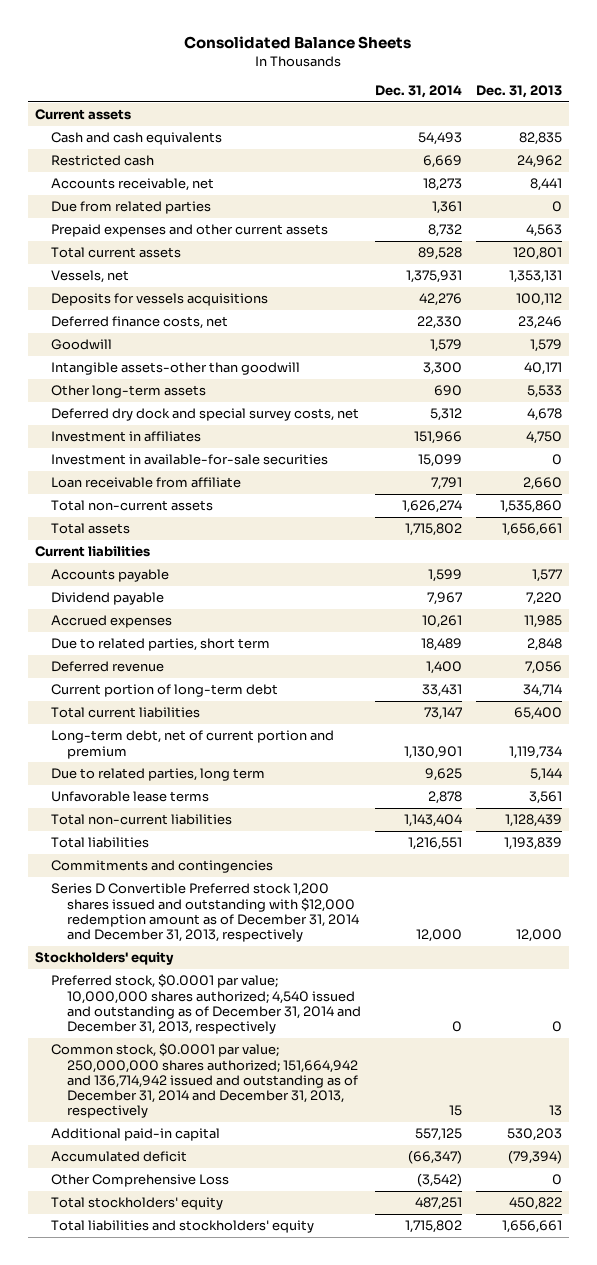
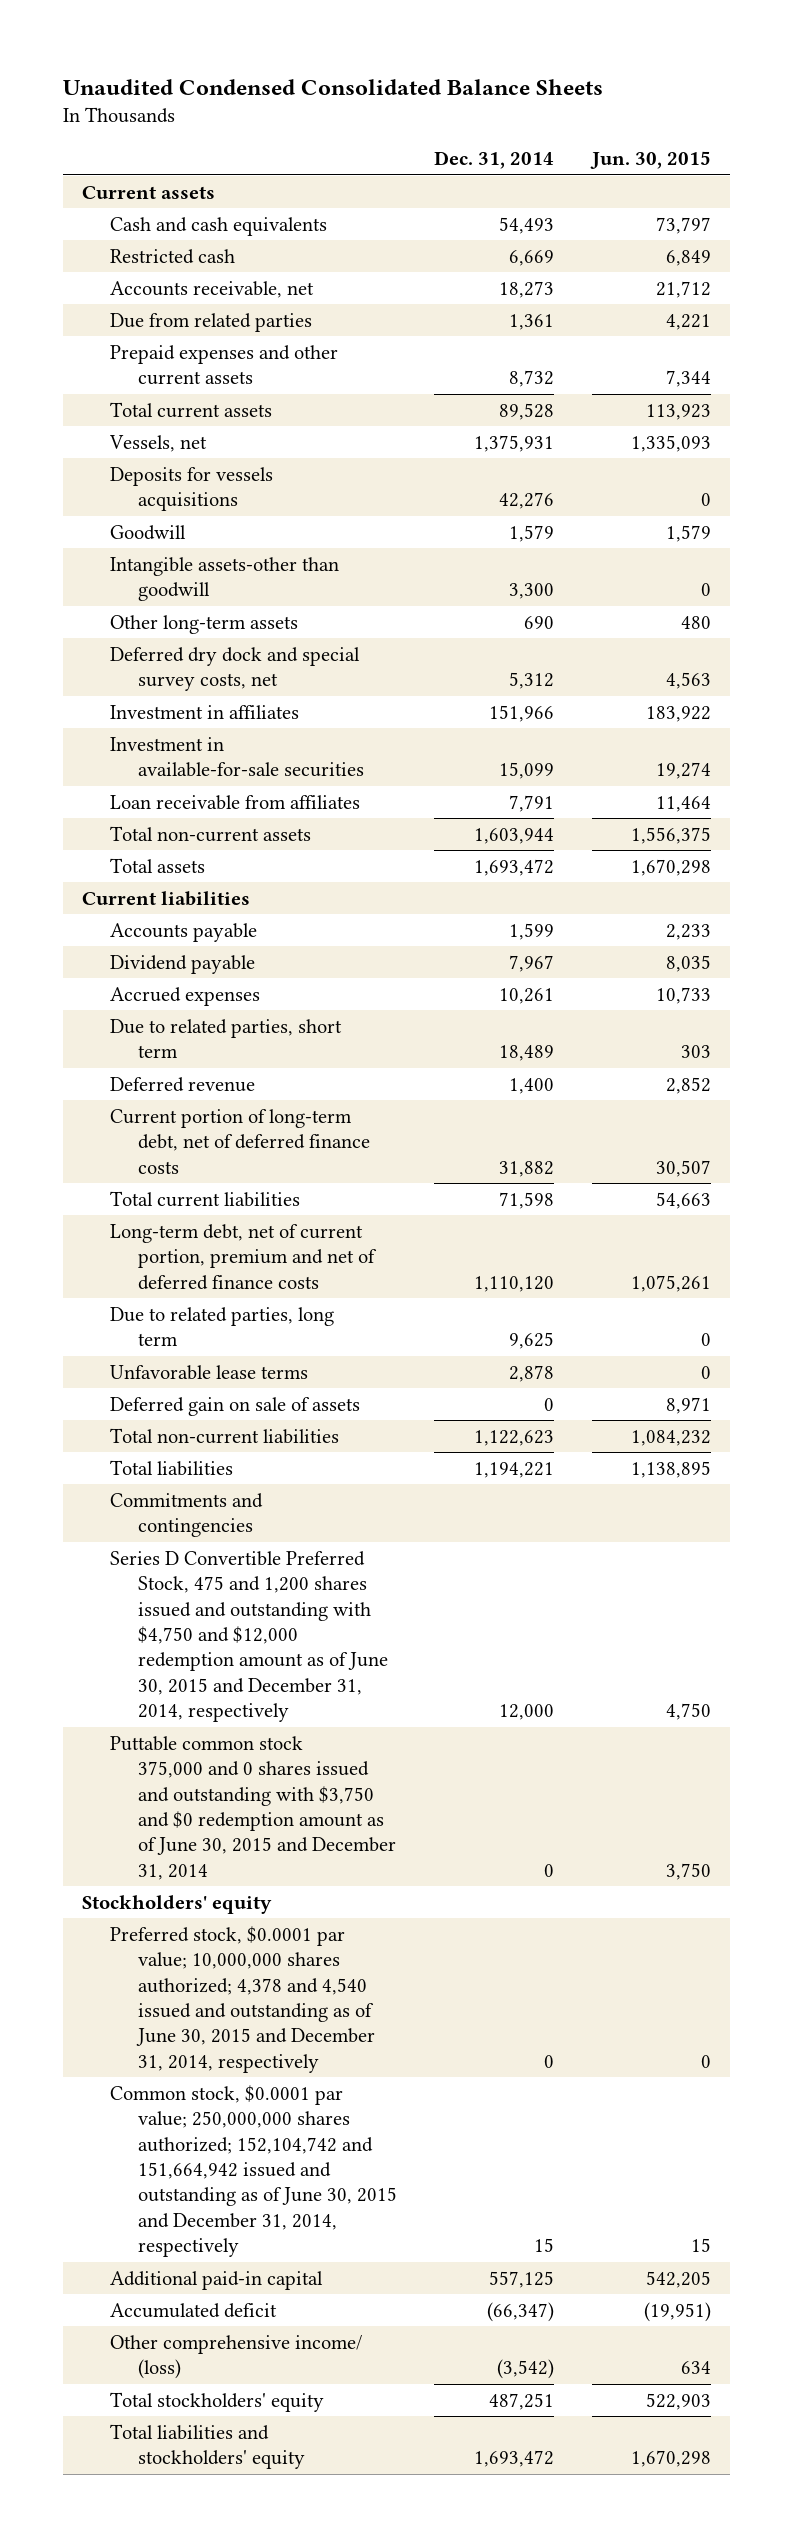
- Consolidated Balance Sheets
+ Unaudited Condensed Consolidated Balance Sheets
- | Dec. 31, 2014 | Dec. 31, 2013
+ | Dec. 31, 2014 | Jun. 30, 2015
- Deferred finance costs, net | 22,330 | 23,246
- Loan receivable from affiliate | 7,791 | 2,660
- Total non-current assets | 1,626,274 | 1,535,860
- Total assets | 1,715,802 | 1,656,661
+ Loan receivable from affiliates | 7,791 | 11,464
+ Total non-current assets | 1,603,944 | 1,556,375
+ Total assets | 1,693,472 | 1,670,298
- Current portion of long-term debt | 33,431 | 34,714
- Total current liabilities | 73,147 | 65,400
- Long-term debt, net of current portion and premium | 1,130,901 | 1,119,734
+ Current portion of long-term debt, net of deferred finance costs | 31,882 | 30,507
+ Total current liabilities | 71,598 | 54,663
+ Long-term debt, net of current portion, premium and net of deferred finance costs | 1,110,120 | 1,075,261
- Total non-current liabilities | 1,143,404 | 1,128,439
- Total liabilities | 1,216,551 | 1,193,839
+ Deferred gain on sale of assets | 0 | 8,971
+ Total non-current liabilities | 1,122,623 | 1,084,232
+ Total liabilities | 1,194,221 | 1,138,895
- Series D Convertible Preferred stock 1,200 shares issued and outstanding with $12,000 redemption amount as of December 31, 2014 and December 31, 2013, respectively | 12,000 | 12,000
+ Series D Convertible Preferred Stock, 475 and 1,200 shares issued and outstanding with $4,750 and $12,000 redemption amount as of June 30, 2015 and December 31, 2014, respectively | 12,000 | 4,750
+ Puttable common stock 375,000 and 0 shares issued and outstanding with $3,750 and $0 redemption amount as of June 30, 2015 and December 31, 2014 | 0 | 3,750
- Preferred stock, $0.0001 par value; 10,000,000 shares authorized; 4,540 issued and outstanding as of December 31, 2014 and December 31, 2013, respectively | 0 | 0
- Common stock, $0.0001 par value; 250,000,000 shares authorized; 151,664,942 and 136,714,942 issued and outstanding as of December 31, 2014 and December 31, 2013, respectively | 15 | 13
+ Preferred stock, $0.0001 par value; 10,000,000 shares authorized; 4,378 and 4,540 issued and outstanding as of June 30, 2015 and December 31, 2014, respectively | 0 | 0
+ Common stock, $0.0001 par value; 250,000,000 shares authorized; 152,104,742 and 151,664,942 issued and outstanding as of June 30, 2015 and December 31, 2014, respectively | 15 | 15
- Other Comprehensive Loss | (3,542) | 0
+ Other comprehensive income/ (loss) | (3,542) | 634
- Total liabilities and stockholders' equity | 1,715,802 | 1,656,661
+ Total liabilities and stockholders' equity | 1,693,472 | 1,670,298

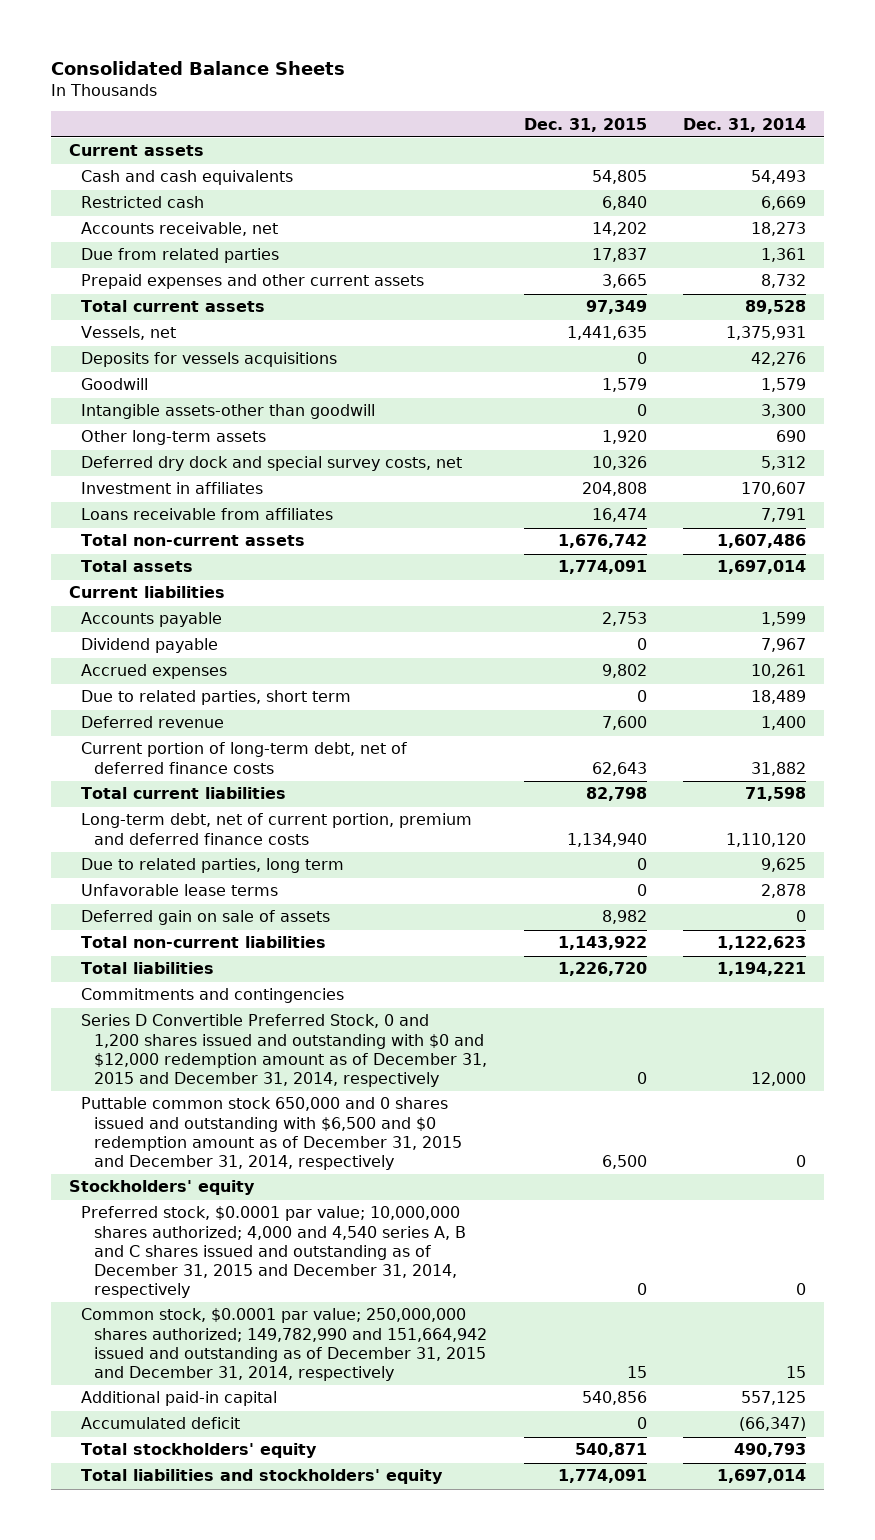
- Unaudited Condensed Consolidated Balance Sheets
+ Consolidated Balance Sheets
- | Dec. 31, 2014 | Jun. 30, 2015
+ | Dec. 31, 2015 | Dec. 31, 2014
- Investment in affiliates | 151,966 | 183,922
- Investment in available-for-sale securities | 15,099 | 19,274
- Loan receivable from affiliates | 7,791 | 11,464
- Total non-current assets | 1,603,944 | 1,556,375
- Total assets | 1,693,472 | 1,670,298
+ Investment in affiliates | 204,808 | 170,607
+ Loans receivable from affiliates | 16,474 | 7,791
+ Total non-current assets | 1,676,742 | 1,607,486
+ Total assets | 1,774,091 | 1,697,014
- Long-term debt, net of current portion, premium and net of deferred finance costs | 1,110,120 | 1,075,261
+ Long-term debt, net of current portion, premium and deferred finance costs | 1,134,940 | 1,110,120
- Series D Convertible Preferred Stock, 475 and 1,200 shares issued and outstanding with $4,750 and $12,000 redemption amount as of June 30, 2015 and December 31, 2014, respectively | 12,000 | 4,750
- Puttable common stock 375,000 and 0 shares issued and outstanding with $3,750 and $0 redemption amount as of June 30, 2015 and December 31, 2014 | 0 | 3,750
+ Series D Convertible Preferred Stock, 0 and 1,200 shares issued and outstanding with $0 and $12,000 redemption amount as of December 31, 2015 and December 31, 2014, respectively | 0 | 12,000
+ Puttable common stock 650,000 and 0 shares issued and outstanding with $6,500 and $0 redemption amount as of December 31, 2015 and December 31, 2014, respectively | 6,500 | 0
- Preferred stock, $0.0001 par value; 10,000,000 shares authorized; 4,378 and 4,540 issued and outstanding as of June 30, 2015 and December 31, 2014, respectively | 0 | 0
- Common stock, $0.0001 par value; 250,000,000 shares authorized; 152,104,742 and 151,664,942 issued and outstanding as of June 30, 2015 and December 31, 2014, respectively | 15 | 15
+ Preferred stock, $0.0001 par value; 10,000,000 shares authorized; 4,000 and 4,540 series A, B and C shares issued and outstanding as of December 31, 2015 and December 31, 2014, respectively | 0 | 0
+ Common stock, $0.0001 par value; 250,000,000 shares authorized; 149,782,990 and 151,664,942 issued and outstanding as of December 31, 2015 and December 31, 2014, respectively | 15 | 15
- Other comprehensive income/ (loss) | (3,542) | 634
- Total stockholders' equity | 487,251 | 522,903
- Total liabilities and stockholders' equity | 1,693,472 | 1,670,298
+ Total stockholders' equity | 540,871 | 490,793
+ Total liabilities and stockholders' equity | 1,774,091 | 1,697,014

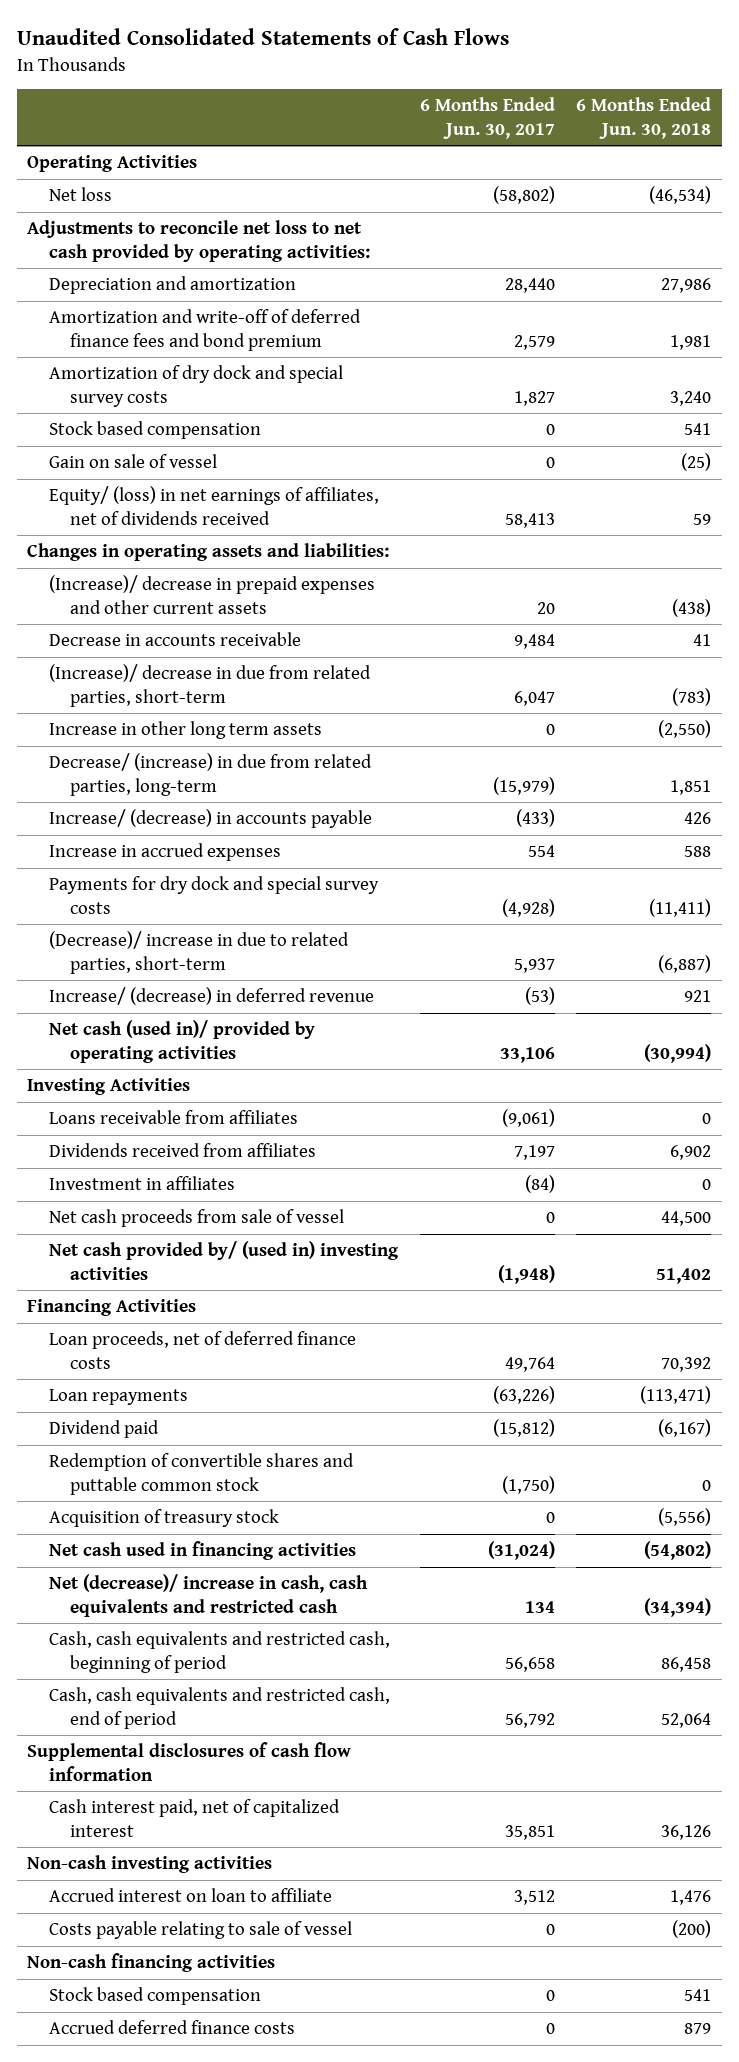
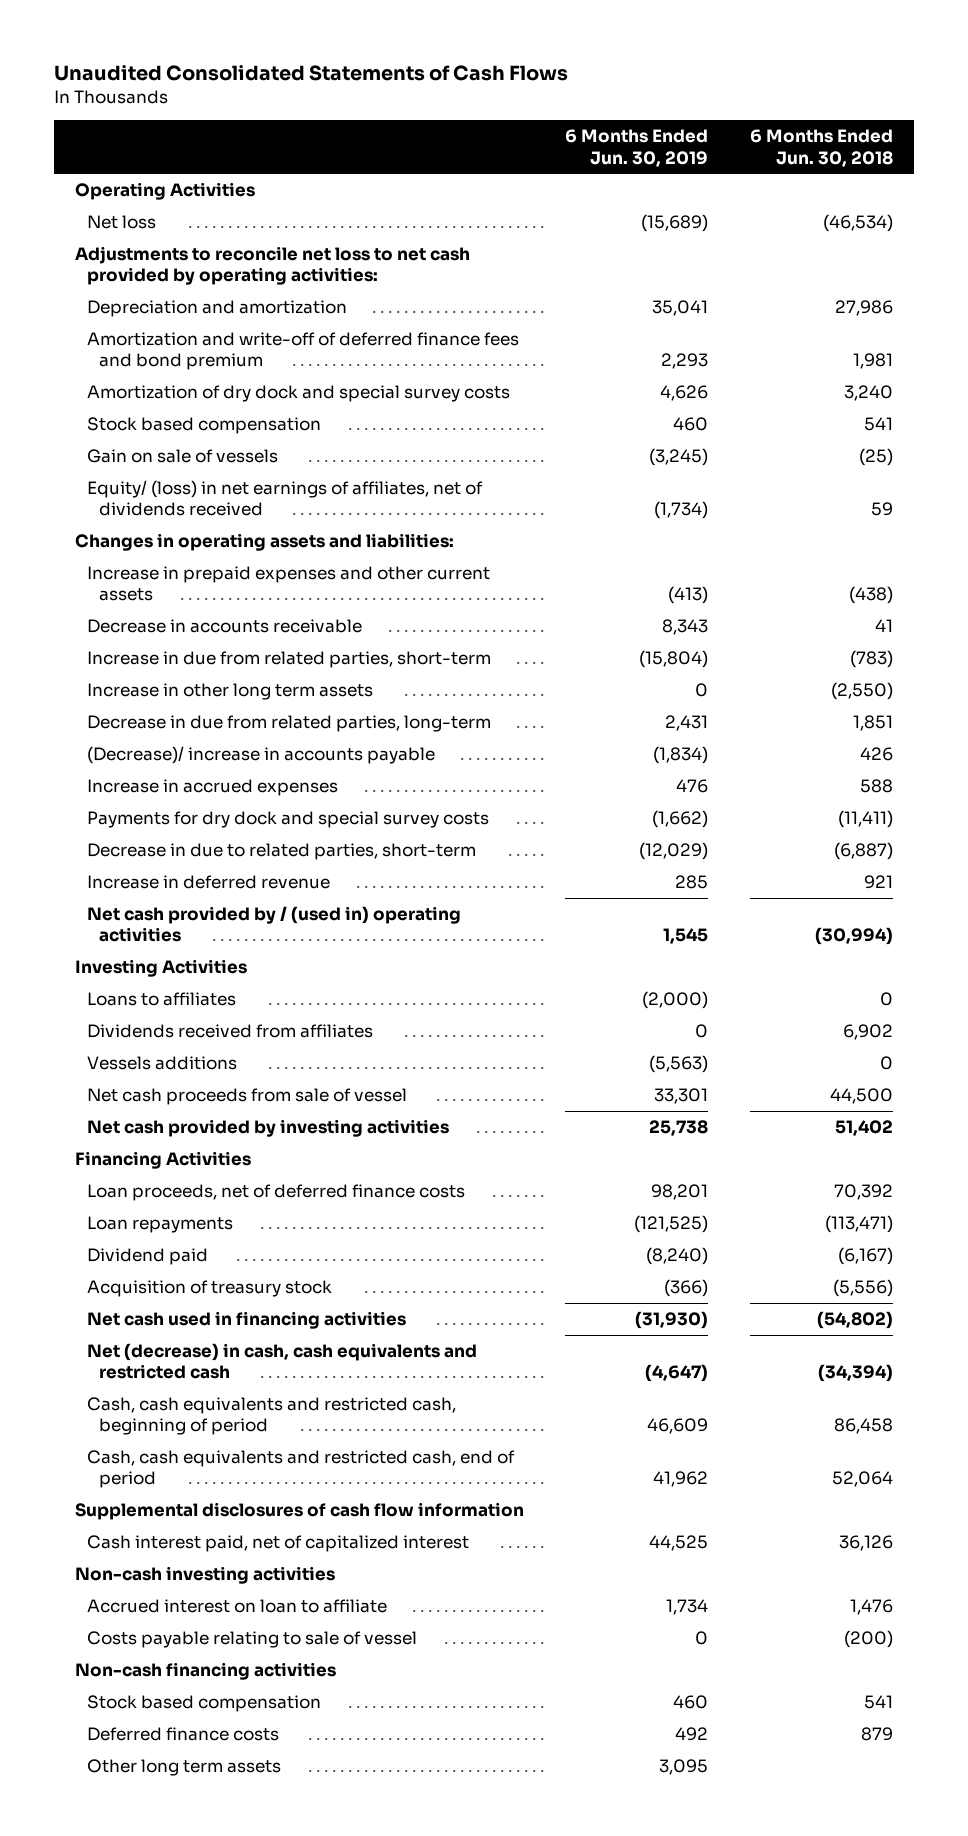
- | 6 Months Ended Jun. 30, 2017 | 6 Months Ended Jun. 30, 2018
+ | 6 Months Ended Jun. 30, 2019 | 6 Months Ended Jun. 30, 2018
- Gain on sale of vessel | 0 | (25)
+ Gain on sale of vessels | (3,245) | (25)
- (Increase)/ decrease in prepaid expenses and other current assets | 20 | (438)
+ Increase in prepaid expenses and other current assets | (413) | (438)
- (Increase)/ decrease in due from related parties, short-term | 6,047 | (783)
+ Increase in due from related parties, short-term | (15,804) | (783)
- Decrease/ (increase) in due from related parties, long-term | (15,979) | 1,851
- Increase/ (decrease) in accounts payable | (433) | 426
+ Decrease in due from related parties, long-term | 2,431 | 1,851
+ (Decrease)/ increase in accounts payable | (1,834) | 426
- (Decrease)/ increase in due to related parties, short-term | 5,937 | (6,887)
- Increase/ (decrease) in deferred revenue | (53) | 921
- Net cash (used in)/ provided by operating activities | 33,106 | (30,994)
+ Decrease in due to related parties, short-term | (12,029) | (6,887)
+ Increase in deferred revenue | 285 | 921
+ Net cash provided by / (used in) operating activities | 1,545 | (30,994)
- Loans receivable from affiliates | (9,061) | 0
+ Loans to affiliates | (2,000) | 0
- Investment in affiliates | (84) | 0
+ Vessels additions | (5,563) | 0
- Net cash provided by/ (used in) investing activities | (1,948) | 51,402
+ Net cash provided by investing activities | 25,738 | 51,402
- Redemption of convertible shares and puttable common stock | (1,750) | 0
- Net (decrease)/ increase in cash, cash equivalents and restricted cash | 134 | (34,394)
+ Net (decrease) in cash, cash equivalents and restricted cash | (4,647) | (34,394)
- Accrued deferred finance costs | 0 | 879
+ Deferred finance costs | 492 | 879
+ Other long term assets | 3,095 |

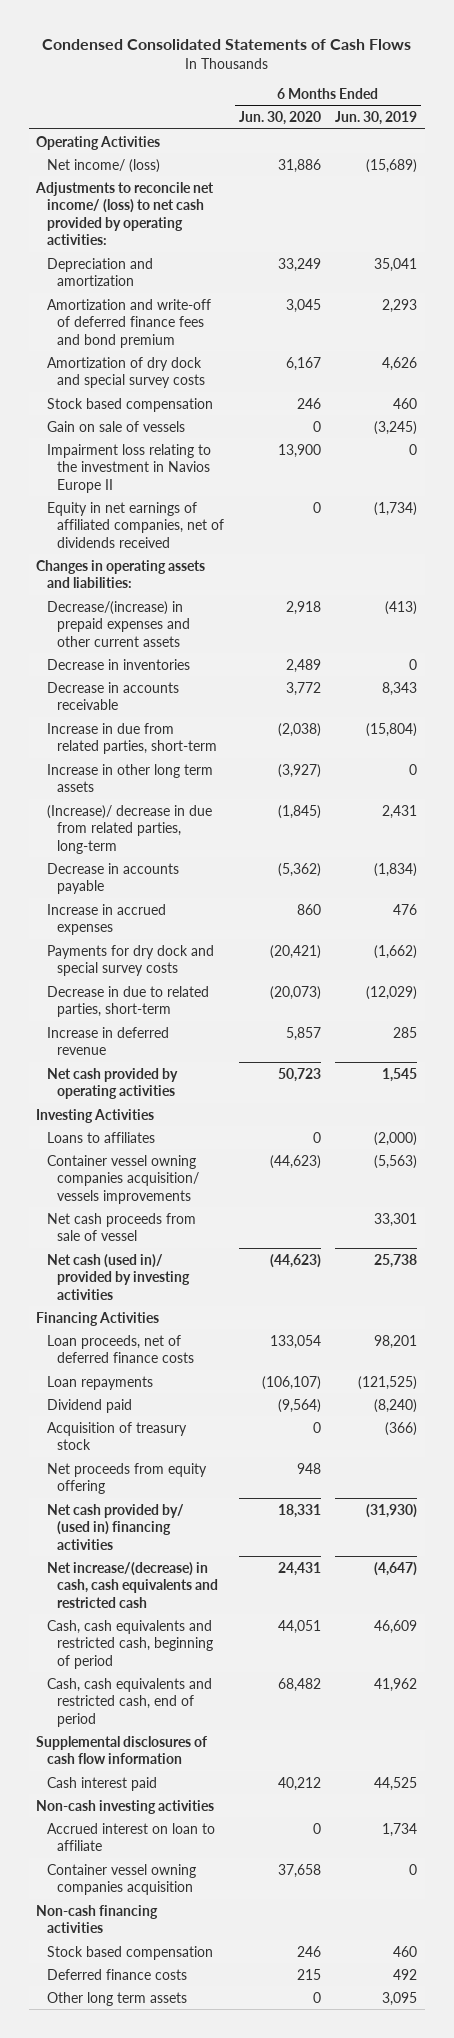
- Unaudited Consolidated Statements of Cash Flows
+ Condensed Consolidated Statements of Cash Flows
- | 6 Months Ended Jun. 30, 2019 | 6 Months Ended Jun. 30, 2018
+ | 6 Months Ended Jun. 30, 2020 | 6 Months Ended Jun. 30, 2019
- Net loss | (15,689) | (46,534)
- Adjustments to reconcile net loss to net cash provided by operating activities:
+ Net income/ (loss) | 31,886 | (15,689)
+ Adjustments to reconcile net income/ (loss) to net cash provided by operating activities:
- Equity/ (loss) in net earnings of affiliates, net of dividends received | (1,734) | 59
+ Impairment loss relating to the investment in Navios Europe II | 13,900 | 0
+ Equity in net earnings of affiliated companies, net of dividends received | 0 | (1,734)
- Increase in prepaid expenses and other current assets | (413) | (438)
+ Decrease/(increase) in prepaid expenses and other current assets | 2,918 | (413)
+ Decrease in inventories | 2,489 | 0
- Decrease in due from related parties, long-term | 2,431 | 1,851
- (Decrease)/ increase in accounts payable | (1,834) | 426
+ (Increase)/ decrease in due from related parties, long-term | (1,845) | 2,431
+ Decrease in accounts payable | (5,362) | (1,834)
- Net cash provided by / (used in) operating activities | 1,545 | (30,994)
+ Net cash provided by operating activities | 50,723 | 1,545
- Dividends received from affiliates | 0 | 6,902
- Vessels additions | (5,563) | 0
+ Container vessel owning companies acquisition/ vessels improvements | (44,623) | (5,563)
- Net cash provided by investing activities | 25,738 | 51,402
+ Net cash (used in)/ provided by investing activities | (44,623) | 25,738
- Net cash used in financing activities | (31,930) | (54,802)
- Net (decrease) in cash, cash equivalents and restricted cash | (4,647) | (34,394)
+ Net proceeds from equity offering | 948 |
+ Net cash provided by/ (used in) financing activities | 18,331 | (31,930)
+ Net increase/(decrease) in cash, cash equivalents and restricted cash | 24,431 | (4,647)
- Cash interest paid, net of capitalized interest | 44,525 | 36,126
+ Cash interest paid | 40,212 | 44,525
- Costs payable relating to sale of vessel | 0 | (200)
+ Container vessel owning companies acquisition | 37,658 | 0

